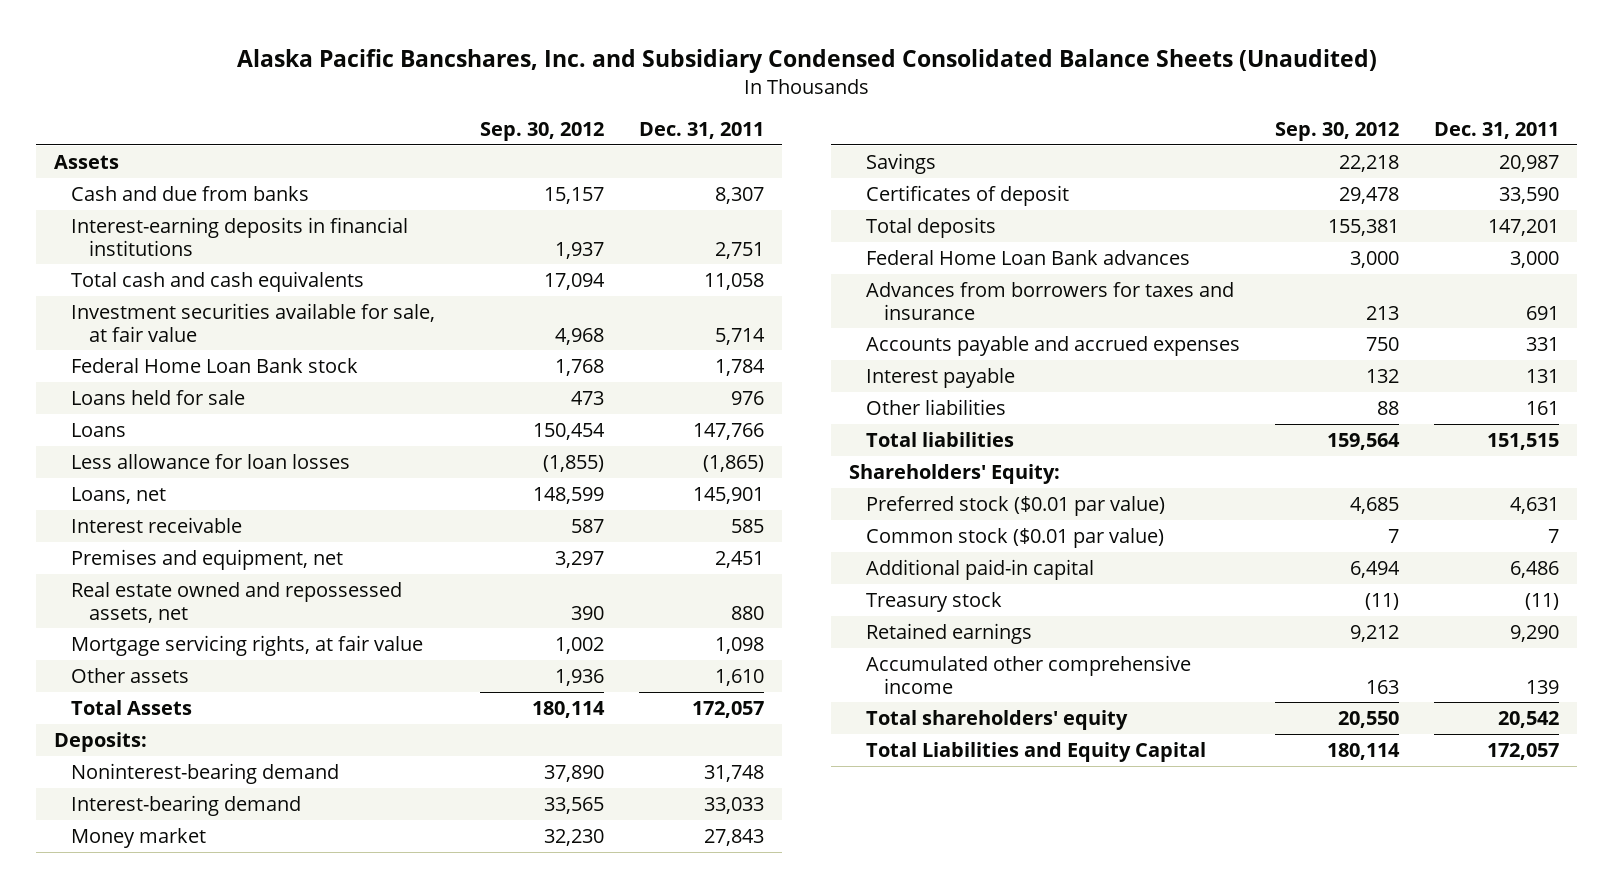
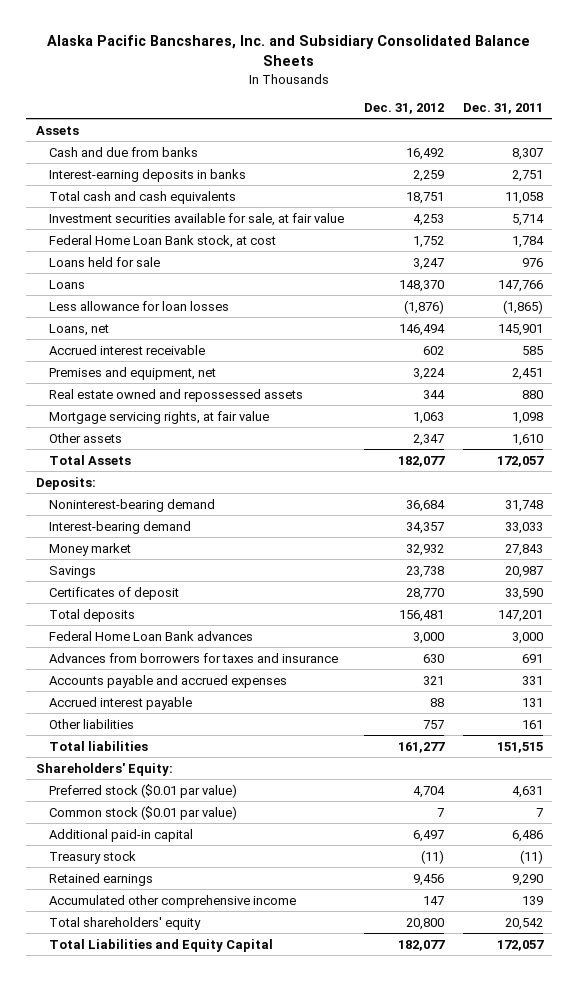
- Alaska Pacific Bancshares, Inc. and Subsidiary Condensed Consolidated Balance Sheets (Unaudited)
+ Alaska Pacific Bancshares, Inc. and Subsidiary Consolidated Balance Sheets
- | Sep. 30, 2012 | Dec. 31, 2011
+ | Dec. 31, 2012 | Dec. 31, 2011
- Interest-earning deposits in financial institutions | 1,937 | 2,751
+ Interest-earning deposits in banks | 2,259 | 2,751
- Federal Home Loan Bank stock | 1,768 | 1,784
+ Federal Home Loan Bank stock, at cost | 1,752 | 1,784
- Interest receivable | 587 | 585
+ Accrued interest receivable | 602 | 585
- Real estate owned and repossessed assets, net | 390 | 880
+ Real estate owned and repossessed assets | 344 | 880
- Interest payable | 132 | 131
+ Accrued interest payable | 88 | 131

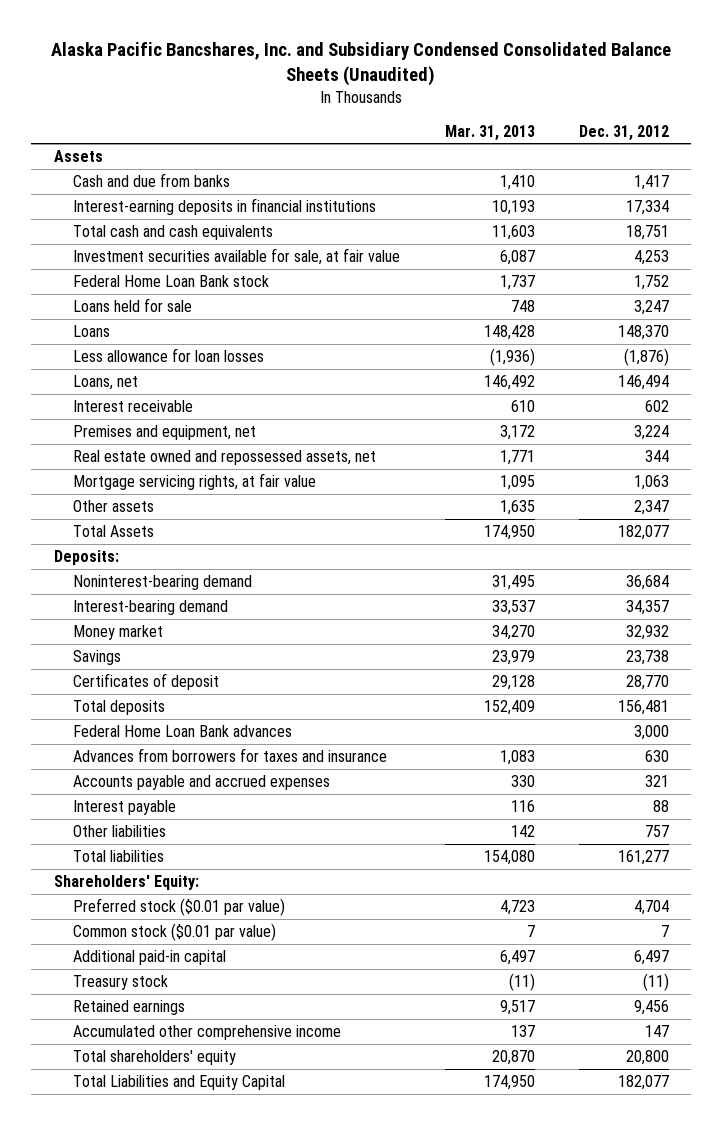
- Alaska Pacific Bancshares, Inc. and Subsidiary Consolidated Balance Sheets
+ Alaska Pacific Bancshares, Inc. and Subsidiary Condensed Consolidated Balance Sheets (Unaudited)
- | Dec. 31, 2012 | Dec. 31, 2011
+ | Mar. 31, 2013 | Dec. 31, 2012
- Cash and due from banks | 16,492 | 8,307
- Interest-earning deposits in banks | 2,259 | 2,751
+ Cash and due from banks | 1,410 | 1,417
+ Interest-earning deposits in financial institutions | 10,193 | 17,334
- Federal Home Loan Bank stock, at cost | 1,752 | 1,784
+ Federal Home Loan Bank stock | 1,737 | 1,752
- Accrued interest receivable | 602 | 585
+ Interest receivable | 610 | 602
- Real estate owned and repossessed assets | 344 | 880
+ Real estate owned and repossessed assets, net | 1,771 | 344
- Accrued interest payable | 88 | 131
+ Interest payable | 116 | 88

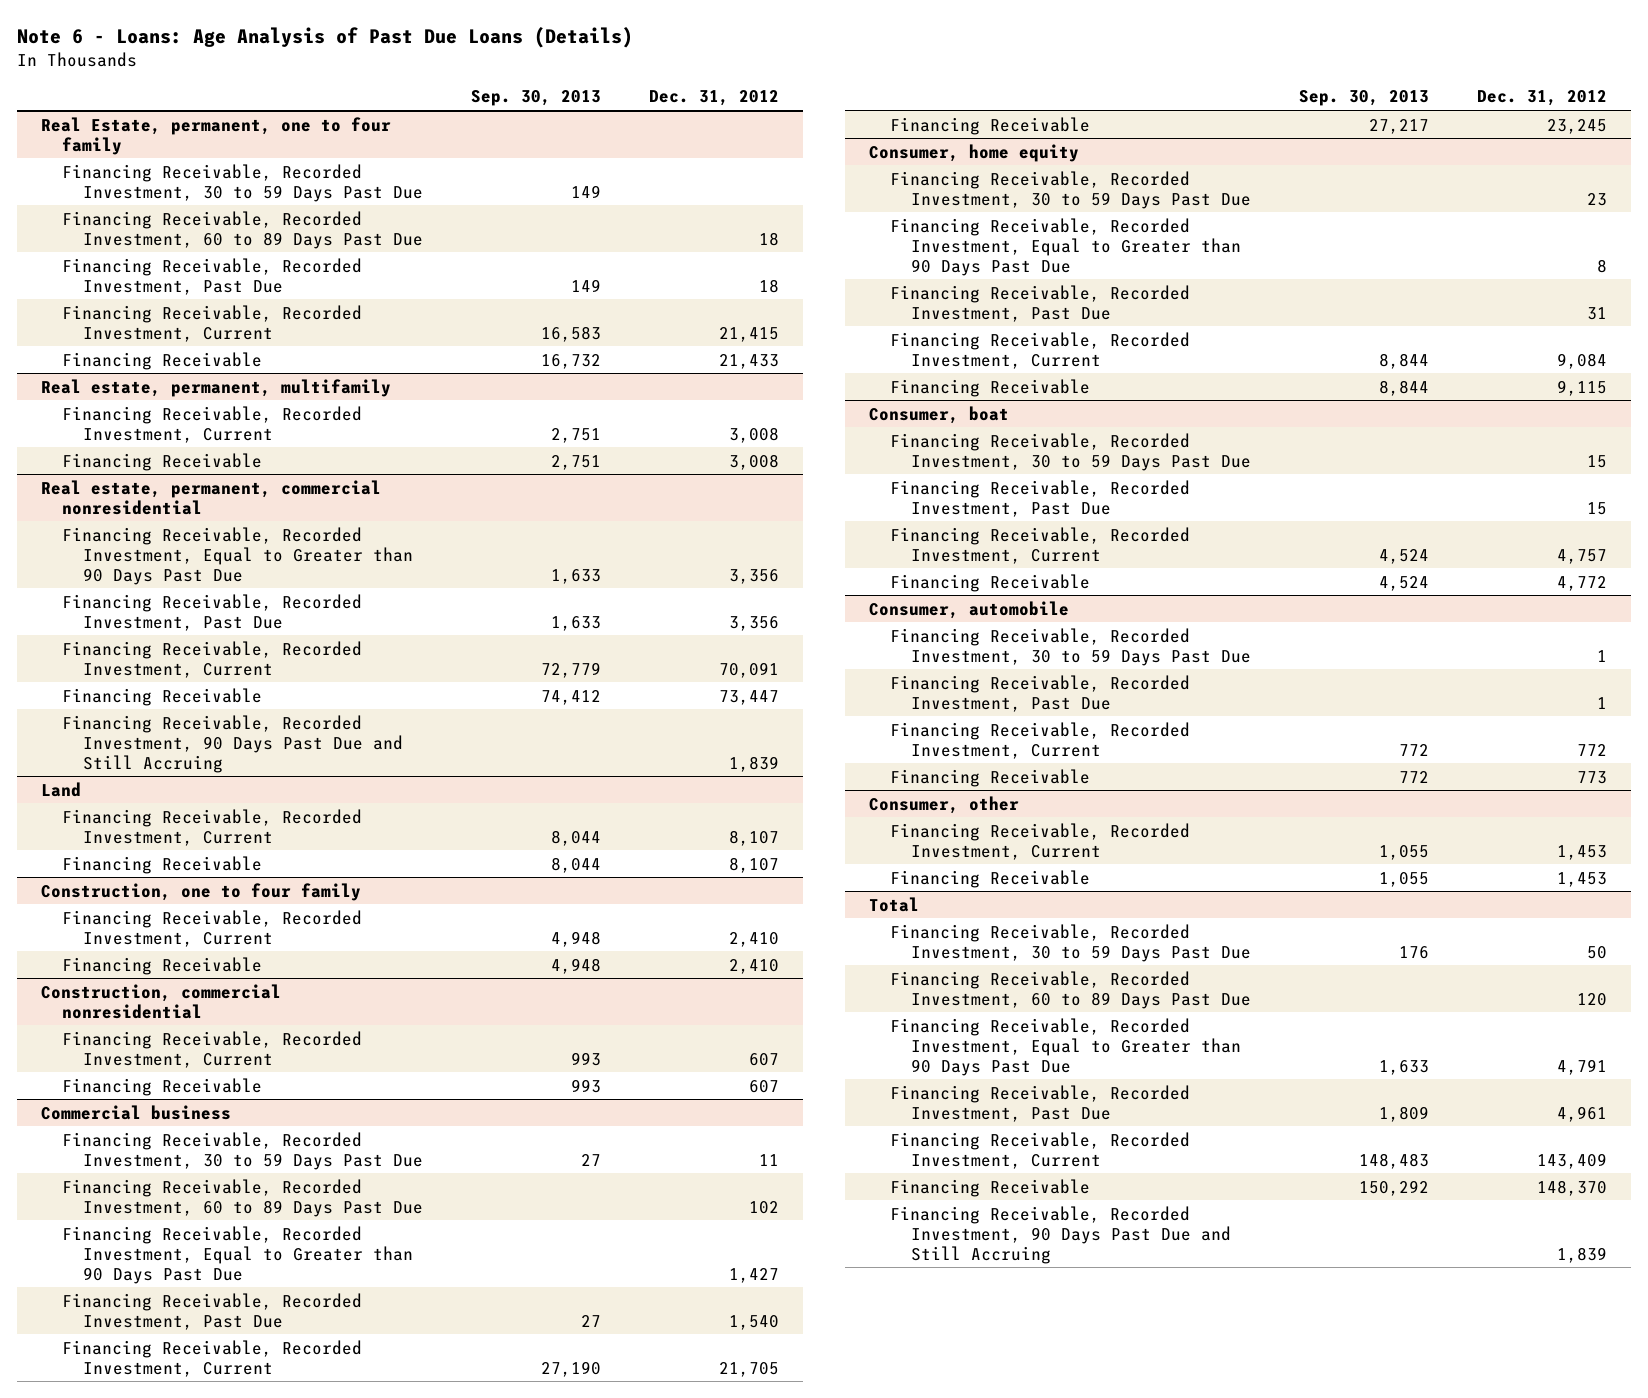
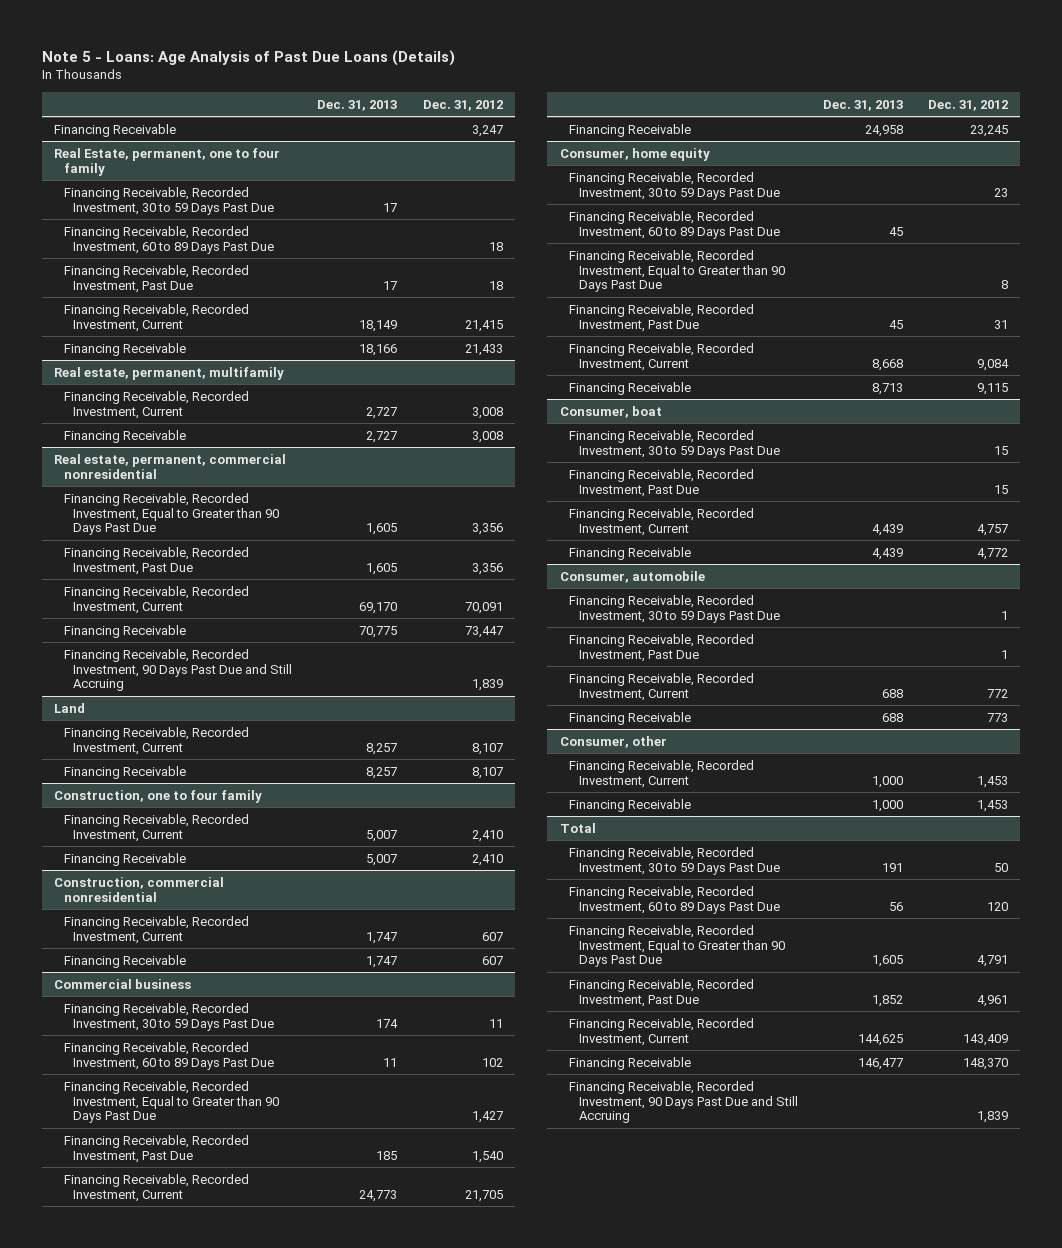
- Note 6 - Loans: Age Analysis of Past Due Loans (Details)
+ Note 5 - Loans: Age Analysis of Past Due Loans (Details)
- | Sep. 30, 2013 | Dec. 31, 2012
+ | Dec. 31, 2013 | Dec. 31, 2012
+ Financing Receivable | | 3,247
@ Consumer, home equity
+ Financing Receivable, Recorded Investment, 60 to 89 Days Past Due | 45 |

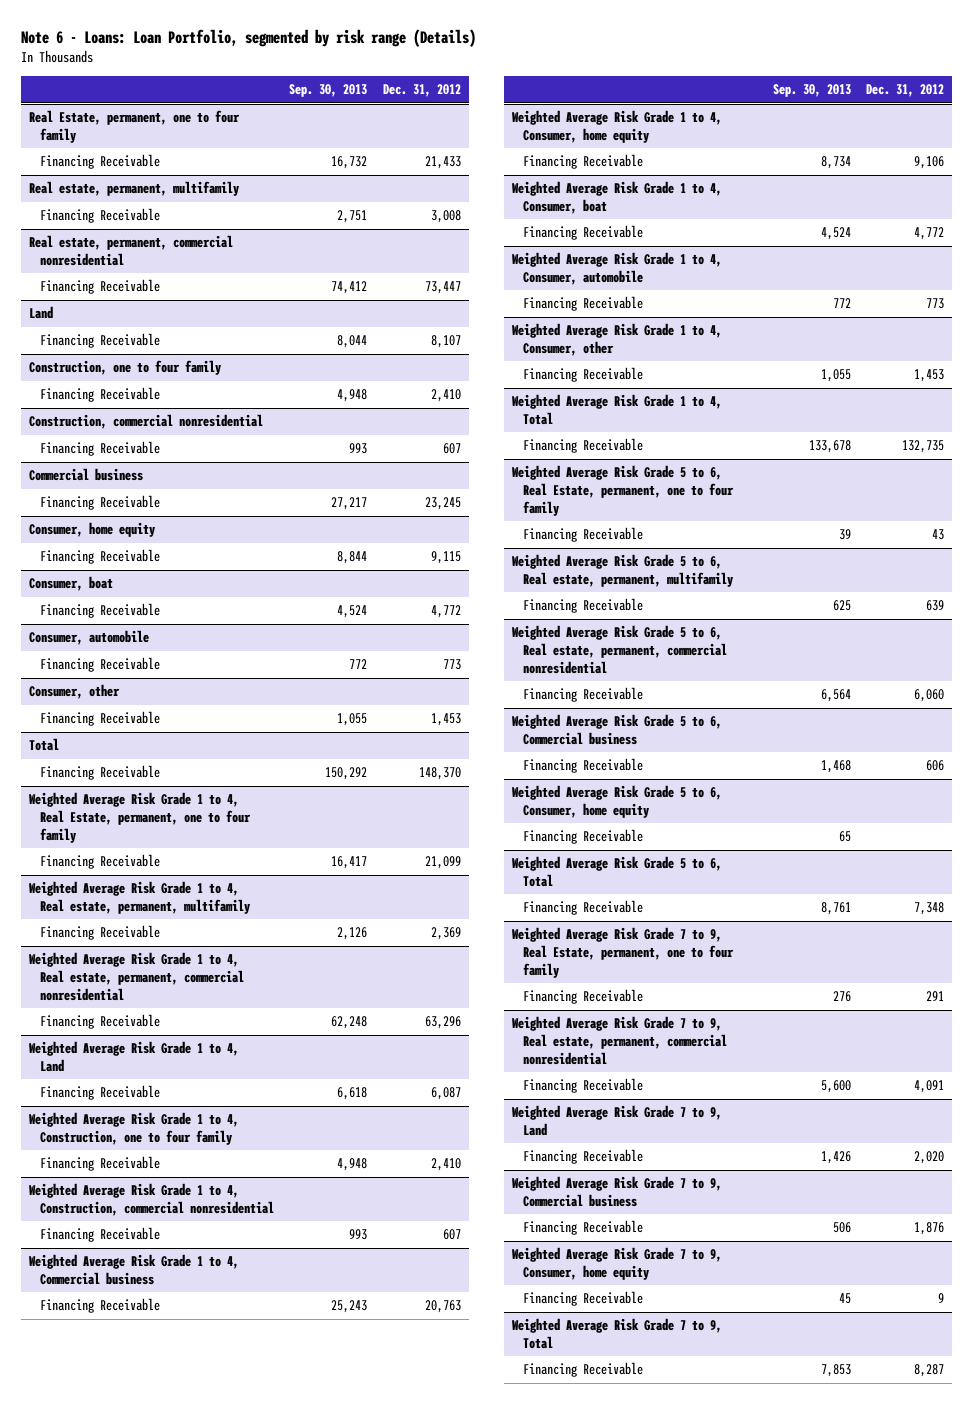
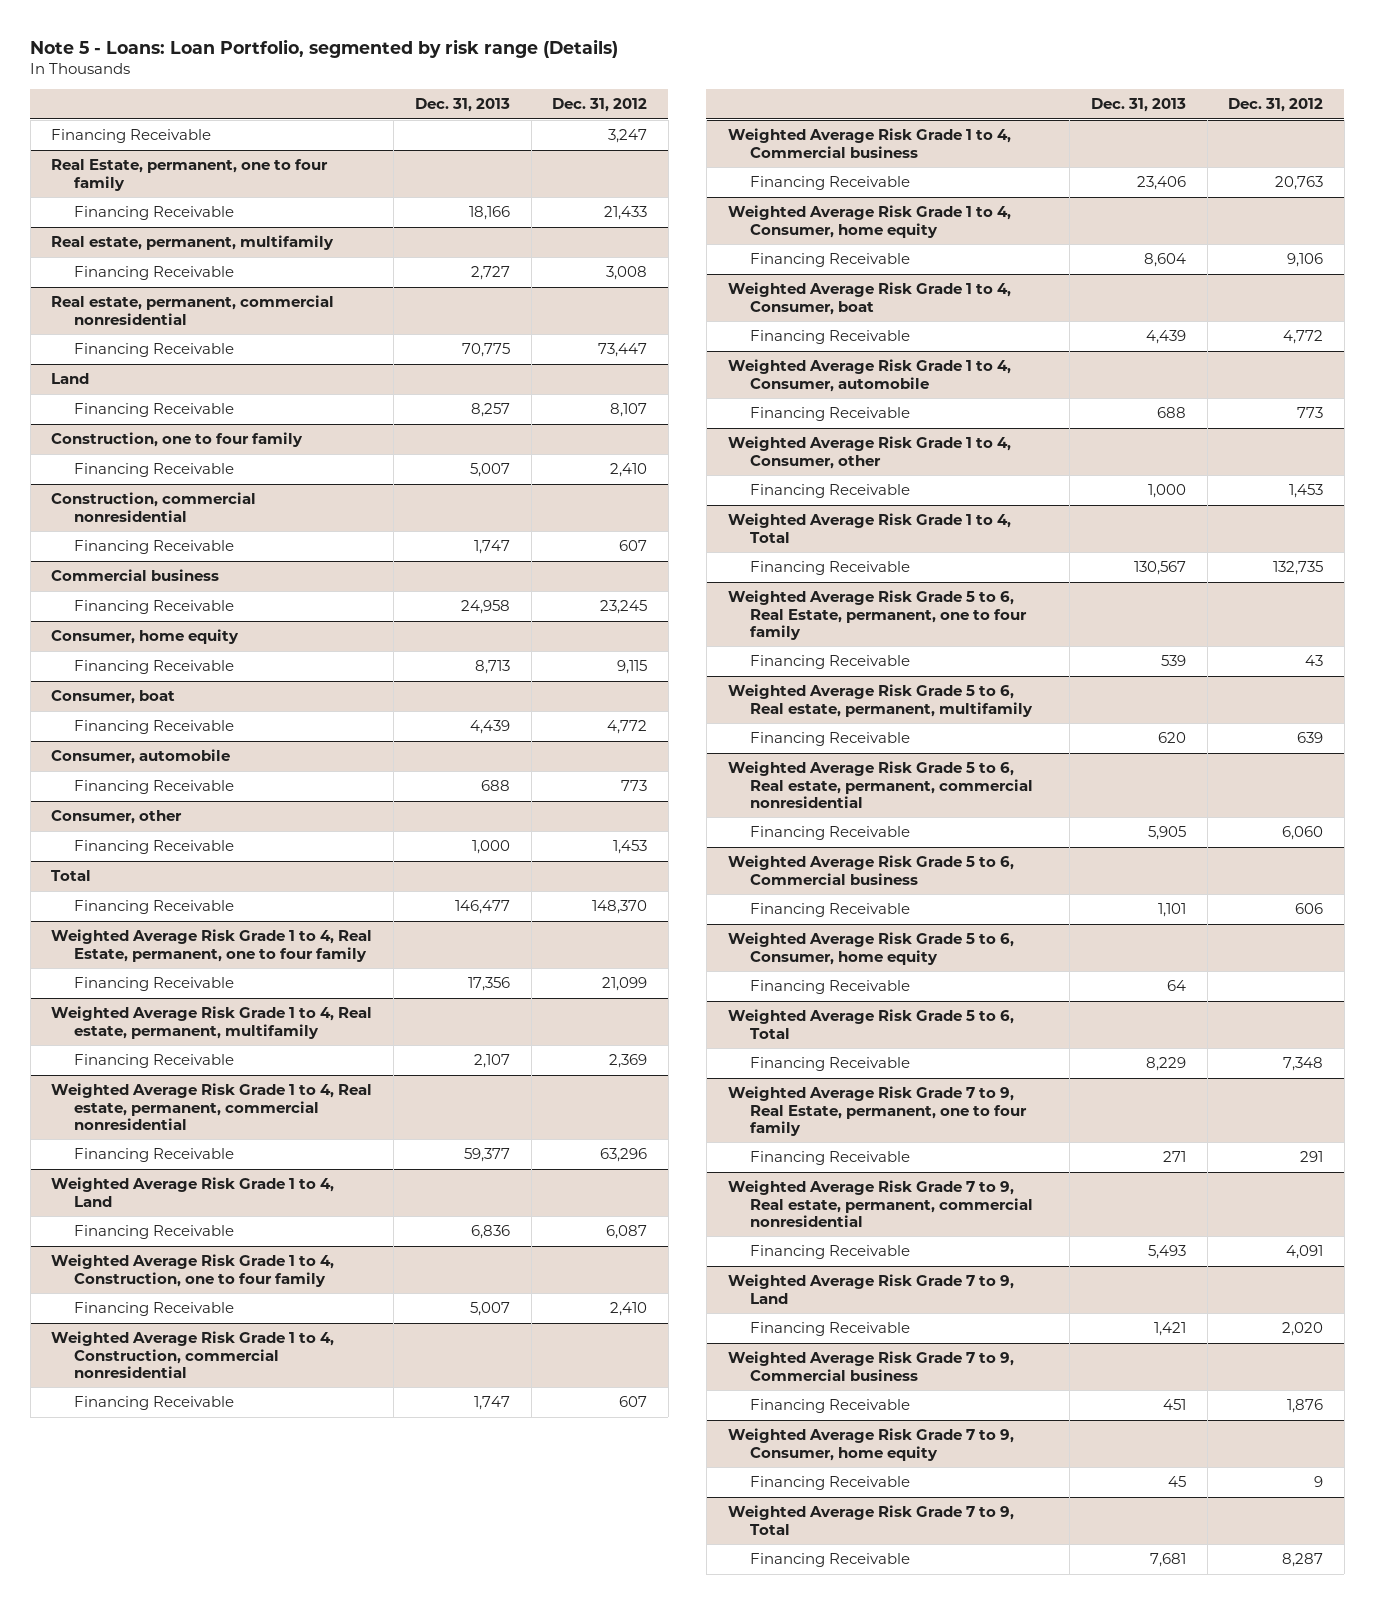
- Note 6 - Loans: Loan Portfolio, segmented by risk range (Details)
+ Note 5 - Loans: Loan Portfolio, segmented by risk range (Details)
- | Sep. 30, 2013 | Dec. 31, 2012
+ | Dec. 31, 2013 | Dec. 31, 2012
+ Financing Receivable | | 3,247

